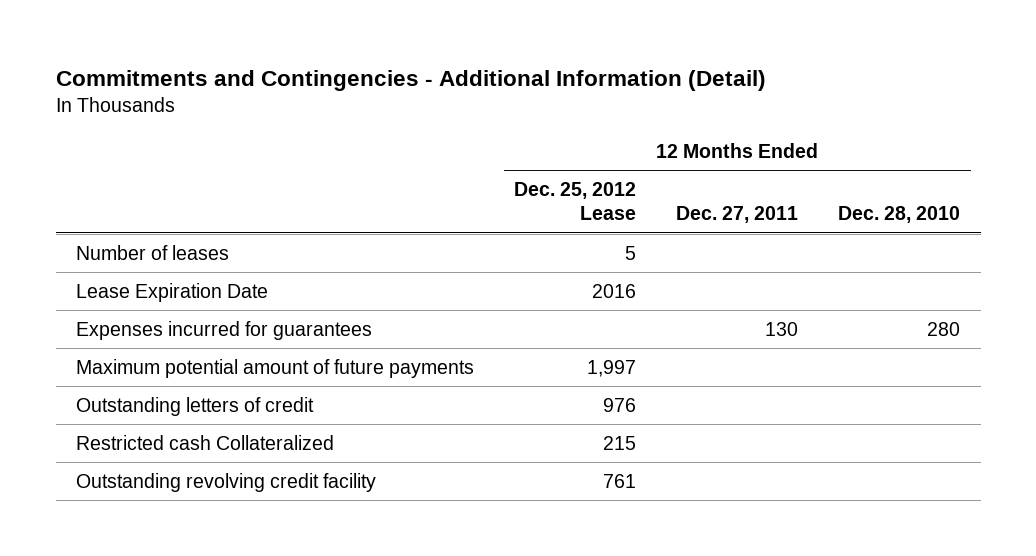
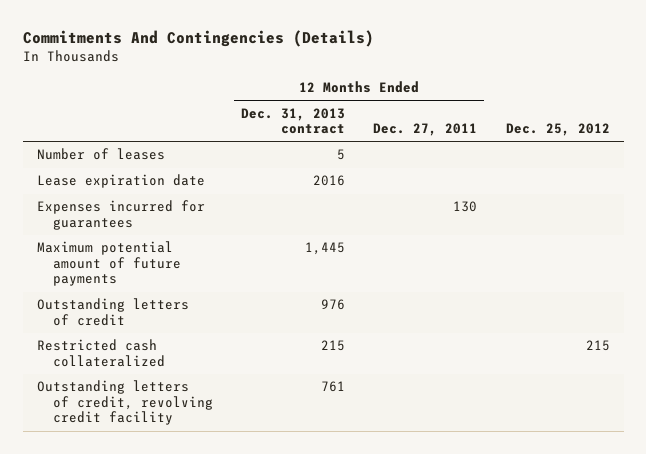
- Commitments and Contingencies - Additional Information (Detail)
+ Commitments And Contingencies (Details)
- | 12 Months Ended Dec. 25, 2012 Lease | 12 Months Ended Dec. 27, 2011 | 12 Months Ended Dec. 28, 2010
+ | 12 Months Ended Dec. 31, 2013 contract | 12 Months Ended Dec. 27, 2011 | Dec. 25, 2012
- Lease Expiration Date | 2016 | |
+ Lease expiration date | 2016 | |
- Restricted cash Collateralized | 215 | |
- Outstanding revolving credit facility | 761 | |
+ Restricted cash collateralized | 215 | | 215
+ Outstanding letters of credit, revolving credit facility | 761 | |

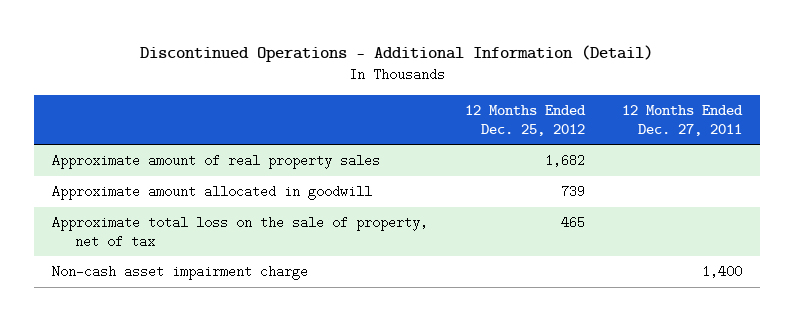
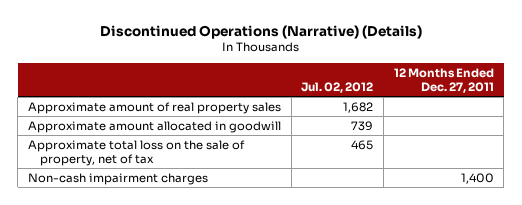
- Discontinued Operations - Additional Information (Detail)
+ Discontinued Operations (Narrative) (Details)
- | 12 Months Ended Dec. 25, 2012 | 12 Months Ended Dec. 27, 2011
+ | Jul. 02, 2012 | 12 Months Ended Dec. 27, 2011
- Non-cash asset impairment charge | | 1,400
+ Non-cash impairment charges | | 1,400

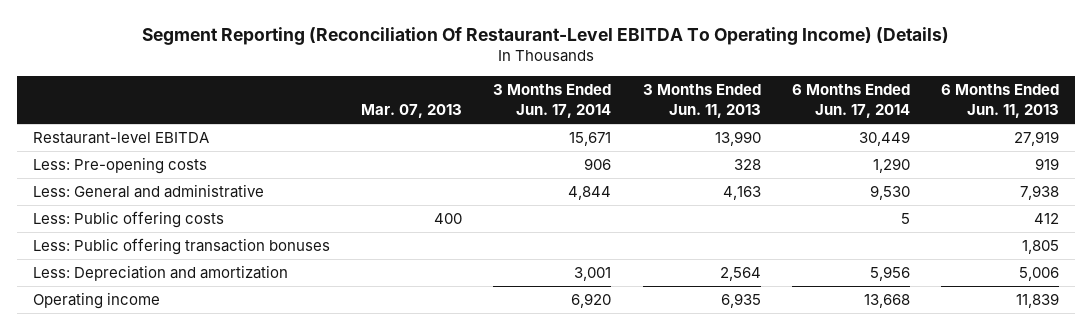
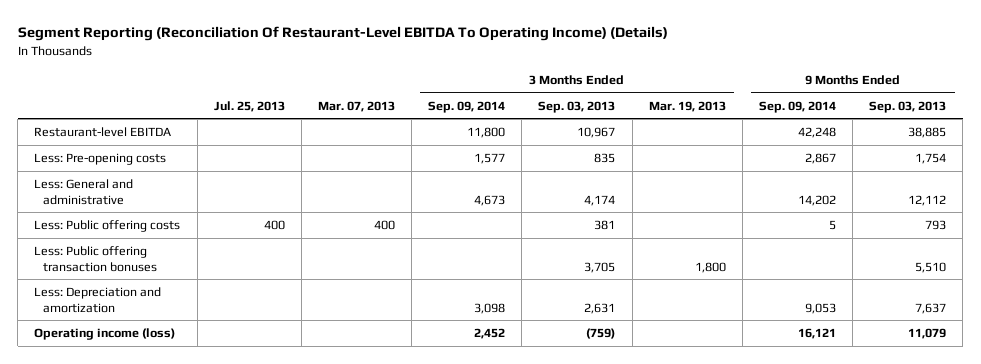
- | Mar. 07, 2013 | 3 Months Ended Jun. 17, 2014 | 3 Months Ended Jun. 11, 2013 | 6 Months Ended Jun. 17, 2014 | 6 Months Ended Jun. 11, 2013
+ | Jul. 25, 2013 | Mar. 07, 2013 | 3 Months Ended Sep. 09, 2014 | 3 Months Ended Sep. 03, 2013 | 3 Months Ended Mar. 19, 2013 | 9 Months Ended Sep. 09, 2014 | 9 Months Ended Sep. 03, 2013
- Operating income | | 6,920 | 6,935 | 13,668 | 11,839
+ Operating income (loss) | | | 2,452 | (759) | | 16,121 | 11,079

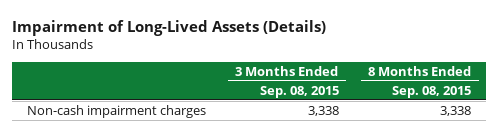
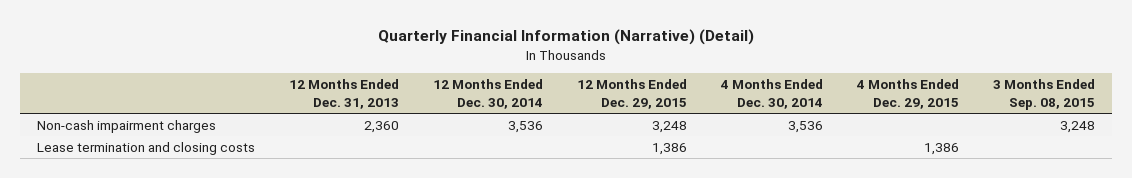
- Impairment of Long-Lived Assets (Details)
+ Quarterly Financial Information (Narrative) (Detail)
- | 3 Months Ended Sep. 08, 2015 | 8 Months Ended Sep. 08, 2015
+ | 12 Months Ended Dec. 31, 2013 | 12 Months Ended Dec. 30, 2014 | 12 Months Ended Dec. 29, 2015 | 4 Months Ended Dec. 30, 2014 | 4 Months Ended Dec. 29, 2015 | 3 Months Ended Sep. 08, 2015
- Non-cash impairment charges | 3,338 | 3,338
+ Non-cash impairment charges | 2,360 | 3,536 | 3,248 | 3,536 | | 3,248
+ Lease termination and closing costs | | | 1,386 | | 1,386 |

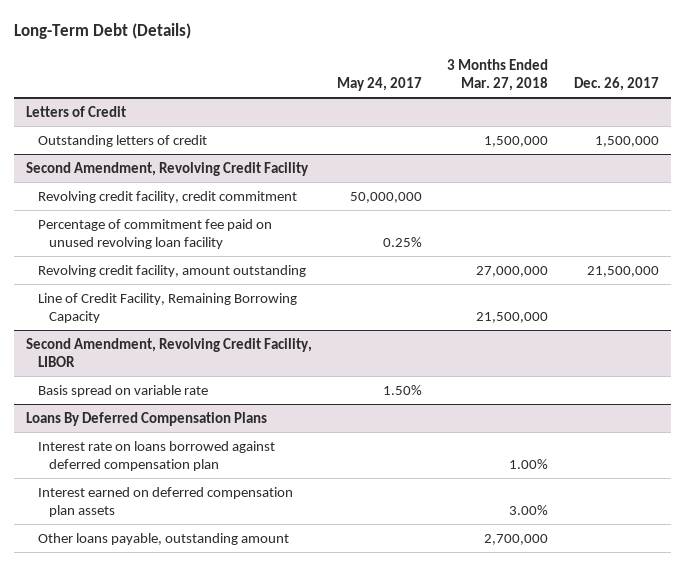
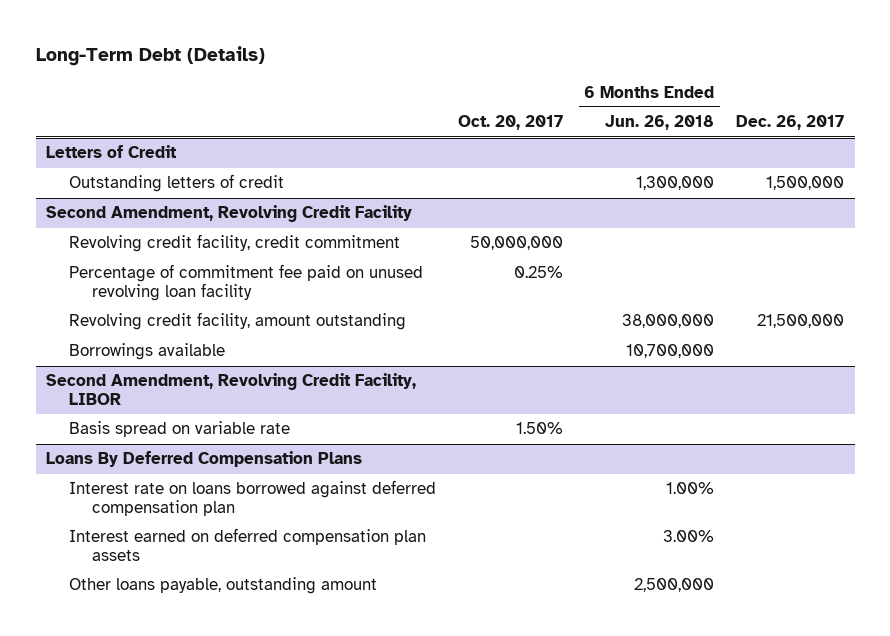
- | May 24, 2017 | 3 Months Ended Mar. 27, 2018 | Dec. 26, 2017
+ | Oct. 20, 2017 | 6 Months Ended Jun. 26, 2018 | Dec. 26, 2017
@ Second Amendment, Revolving Credit Facility
- Line of Credit Facility, Remaining Borrowing Capacity | | 21,500,000 |
+ Borrowings available | | 10,700,000 |

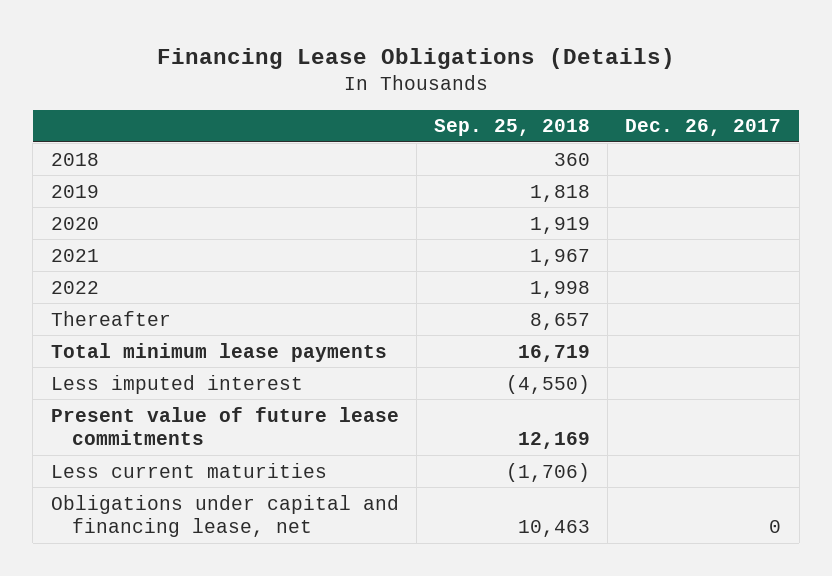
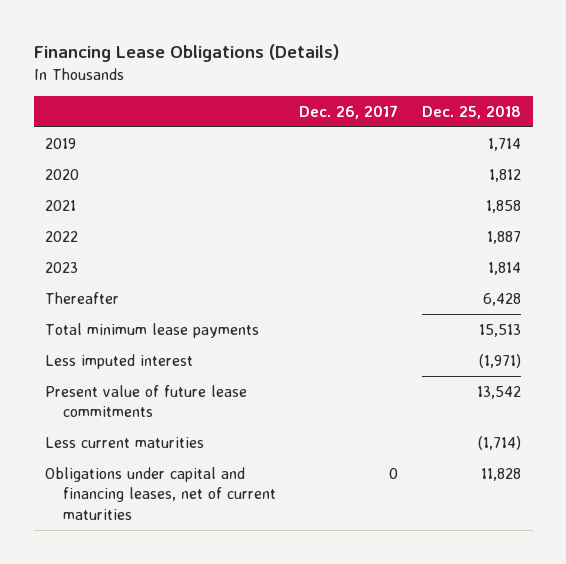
- | Sep. 25, 2018 | Dec. 26, 2017
+ | Dec. 26, 2017 | Dec. 25, 2018
- 2018 | 360 |
+ 2023 | | 1,814
- Obligations under capital and financing lease, net | 10,463 | 0
+ Obligations under capital and financing leases, net of current maturities | 0 | 11,828

